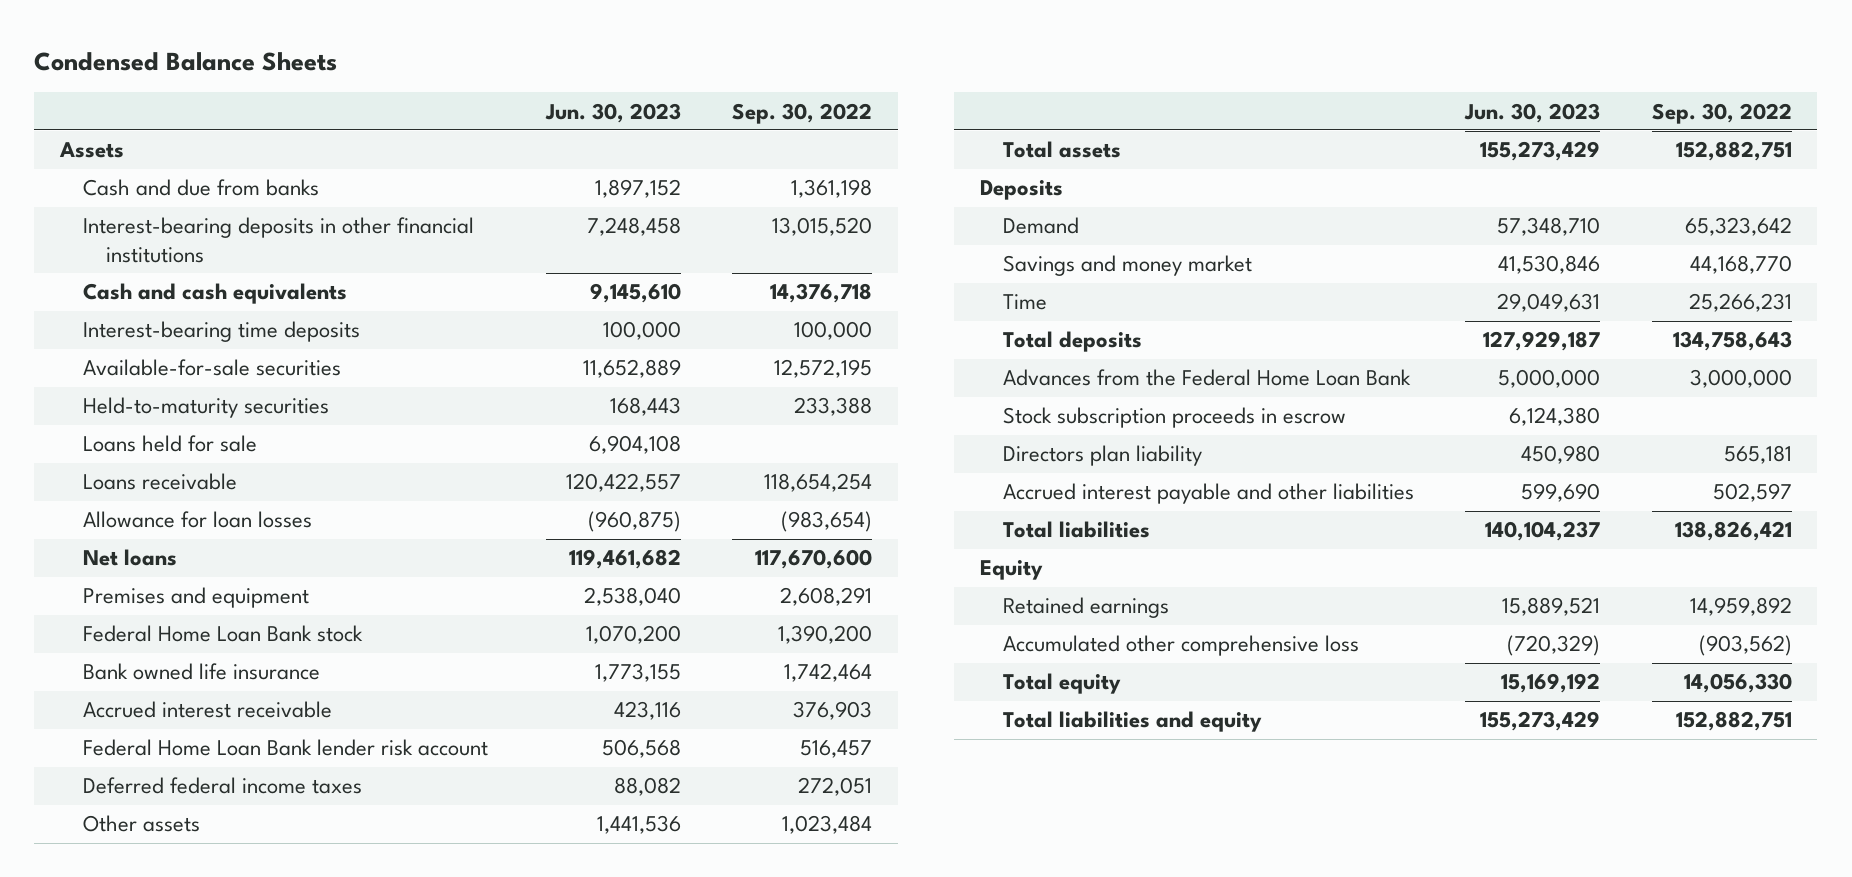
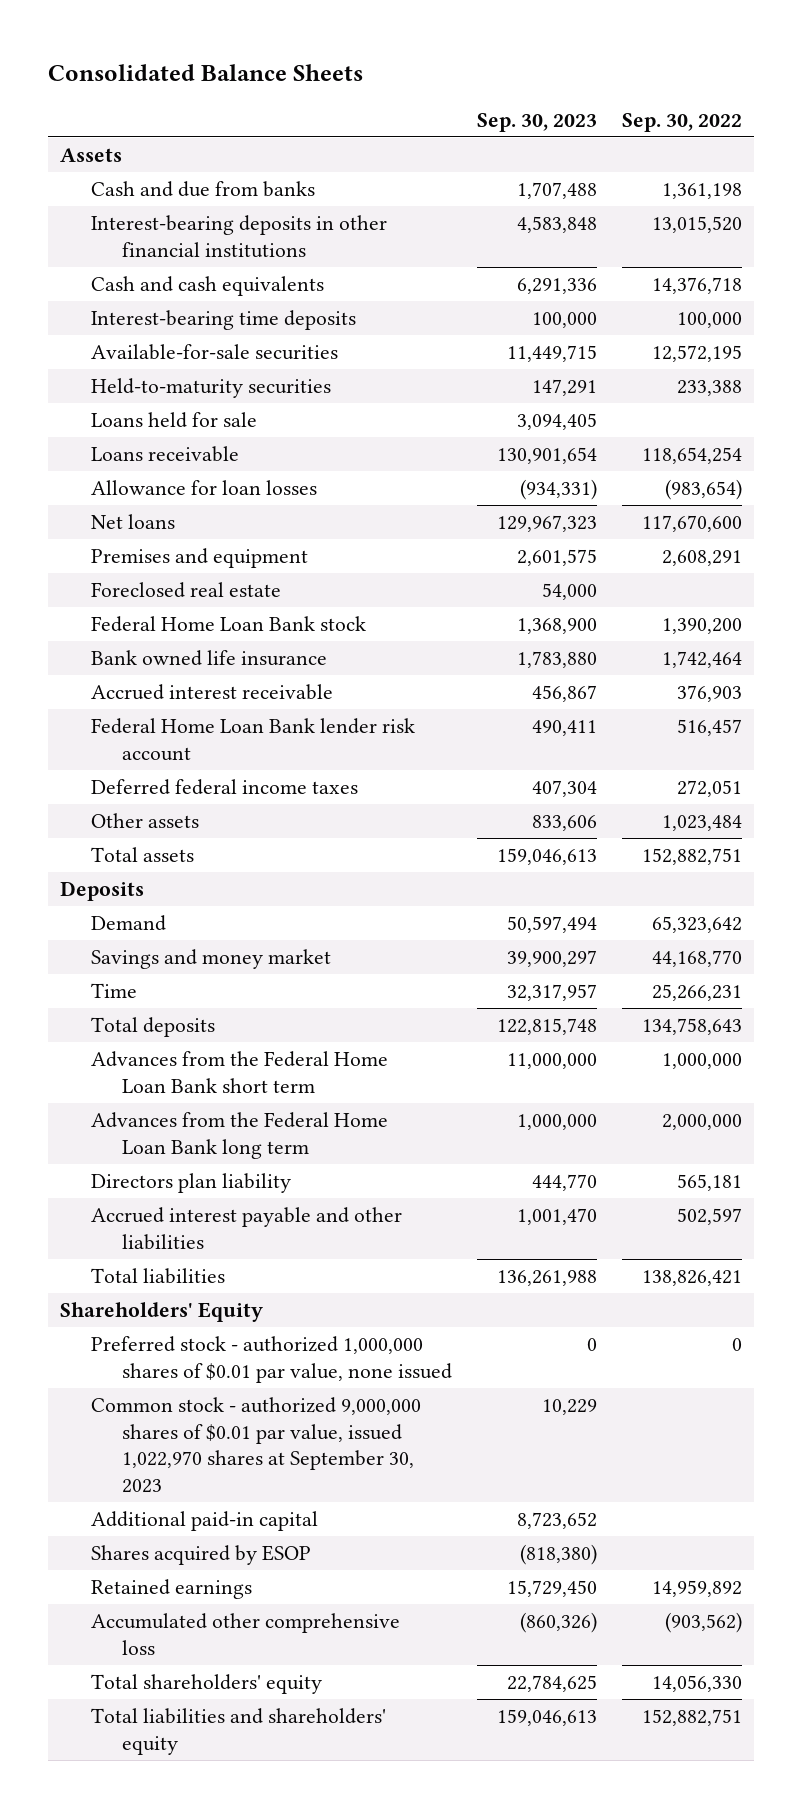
- Condensed Balance Sheets
+ Consolidated Balance Sheets
- | Jun. 30, 2023 | Sep. 30, 2022
+ | Sep. 30, 2023 | Sep. 30, 2022
+ Foreclosed real estate | 54,000 |
- Advances from the Federal Home Loan Bank | 5,000,000 | 3,000,000
- Stock subscription proceeds in escrow | 6,124,380 |
+ Advances from the Federal Home Loan Bank short term | 11,000,000 | 1,000,000
+ Advances from the Federal Home Loan Bank long term | 1,000,000 | 2,000,000
- Equity
+ Shareholders' Equity
+ Preferred stock - authorized 1,000,000 shares of $0.01 par value, none issued | 0 | 0
+ Common stock - authorized 9,000,000 shares of $0.01 par value, issued 1,022,970 shares at September 30, 2023 | 10,229 |
+ Additional paid-in capital | 8,723,652 |
+ Shares acquired by ESOP | (818,380) |
- Total equity | 15,169,192 | 14,056,330
- Total liabilities and equity | 155,273,429 | 152,882,751
+ Total shareholders' equity | 22,784,625 | 14,056,330
+ Total liabilities and shareholders' equity | 159,046,613 | 152,882,751

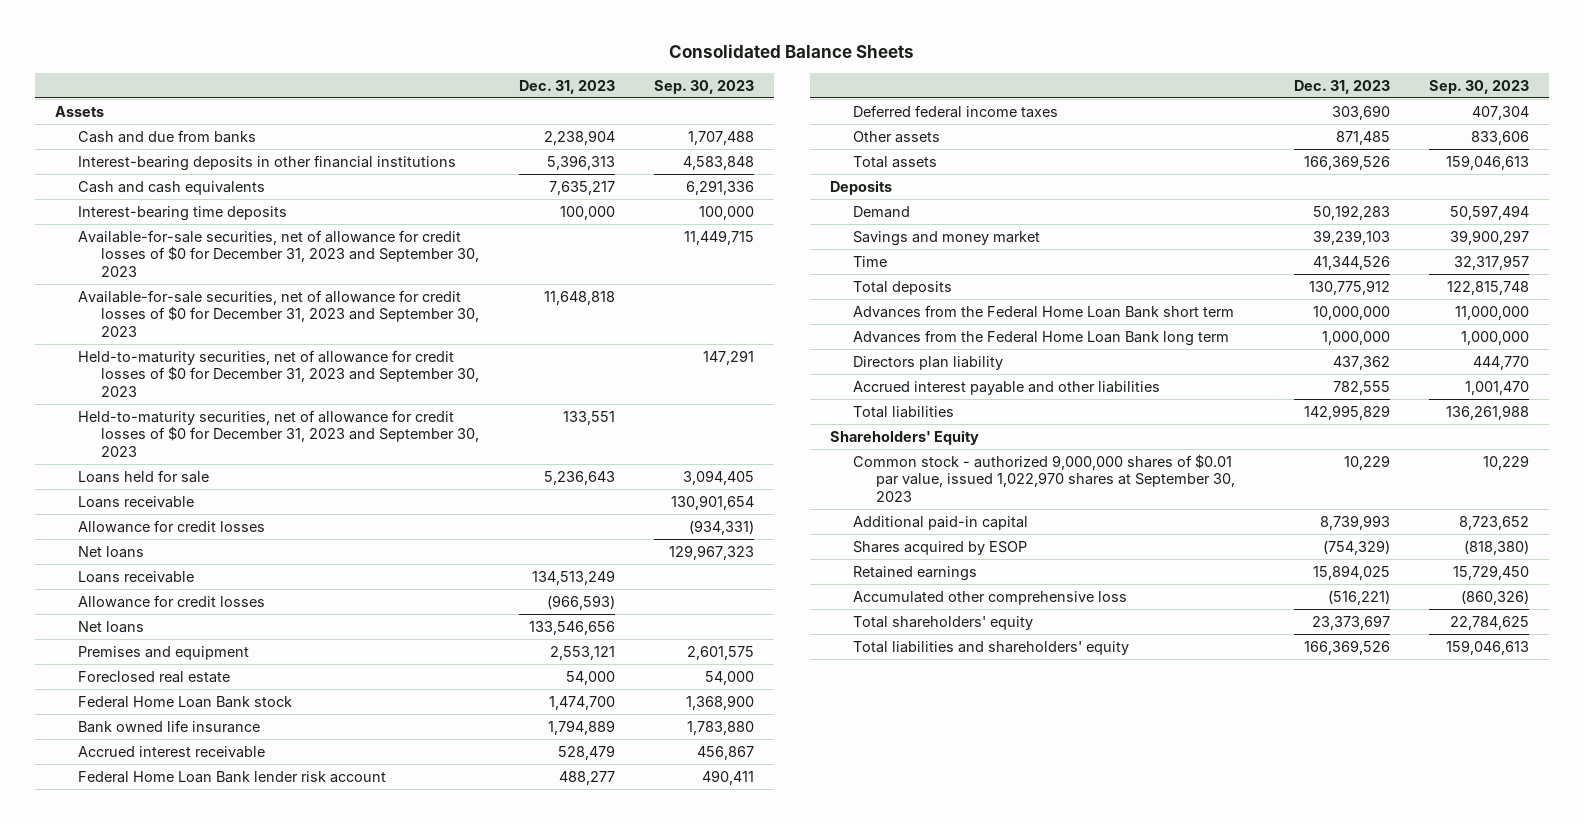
- | Sep. 30, 2023 | Sep. 30, 2022
+ | Dec. 31, 2023 | Sep. 30, 2023
- Available-for-sale securities | 11,449,715 | 12,572,195
- Held-to-maturity securities | 147,291 | 233,388
+ Available-for-sale securities, net of allowance for credit losses of $0 for December 31, 2023 and September 30, 2023 | | 11,449,715
+ Available-for-sale securities, net of allowance for credit losses of $0 for December 31, 2023 and September 30, 2023 | 11,648,818 |
+ Held-to-maturity securities, net of allowance for credit losses of $0 for December 31, 2023 and September 30, 2023 | | 147,291
+ Held-to-maturity securities, net of allowance for credit losses of $0 for December 31, 2023 and September 30, 2023 | 133,551 |
- Allowance for loan losses | (934,331) | (983,654)
+ Allowance for credit losses | | (934,331)
+ Loans receivable | 134,513,249 |
+ Allowance for credit losses | (966,593) |
+ Net loans | 133,546,656 |
- Preferred stock - authorized 1,000,000 shares of $0.01 par value, none issued | 0 | 0

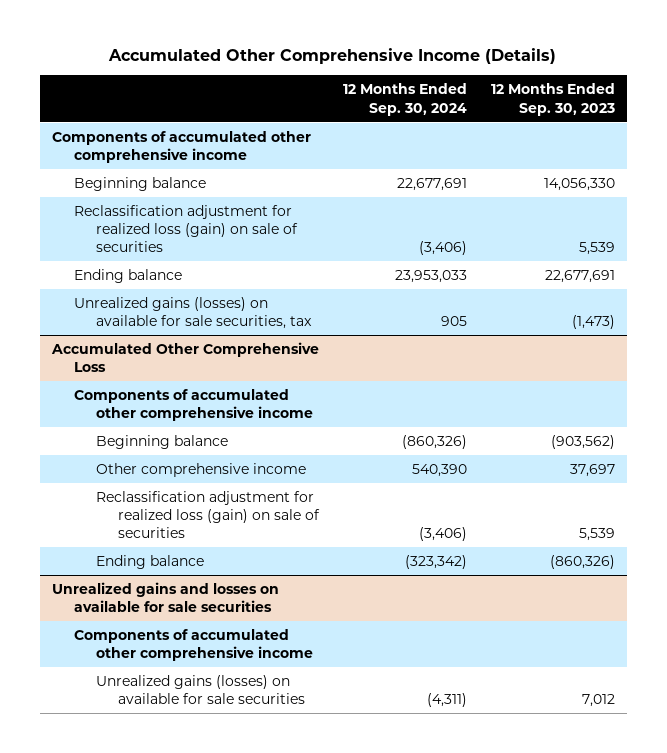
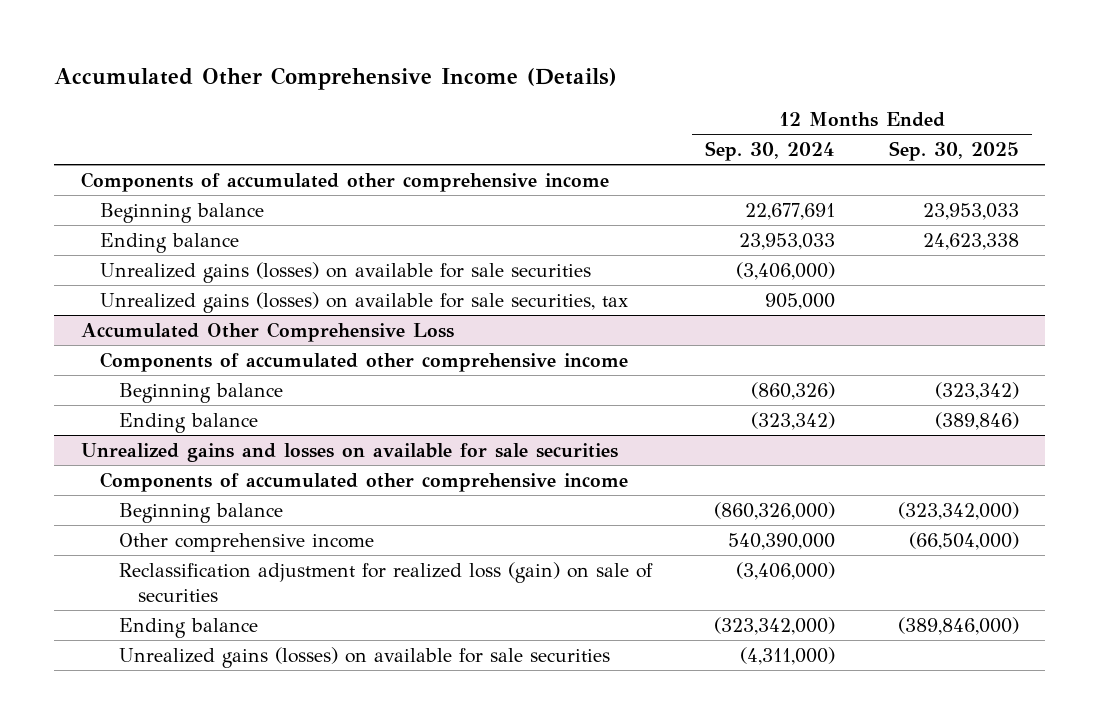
- | 12 Months Ended Sep. 30, 2024 | 12 Months Ended Sep. 30, 2023
+ | 12 Months Ended Sep. 30, 2024 | 12 Months Ended Sep. 30, 2025
- Reclassification adjustment for realized loss (gain) on sale of securities | (3,406) | 5,539
- Unrealized gains (losses) on available for sale securities, tax | 905 | (1,473)
+ Unrealized gains (losses) on available for sale securities | (3,406,000) |
+ Unrealized gains (losses) on available for sale securities, tax | 905,000 |
@ Accumulated Other Comprehensive Loss
- Other comprehensive income | 540,390 | 37,697
- Reclassification adjustment for realized loss (gain) on sale of securities | (3,406) | 5,539
@ Unrealized gains and losses on available for sale securities
- Unrealized gains (losses) on available for sale securities | (4,311) | 7,012
+ Beginning balance | (860,326,000) | (323,342,000)
+ Other comprehensive income | 540,390,000 | (66,504,000)
+ Reclassification adjustment for realized loss (gain) on sale of securities | (3,406,000) |
+ Ending balance | (323,342,000) | (389,846,000)
+ Unrealized gains (losses) on available for sale securities | (4,311,000) |

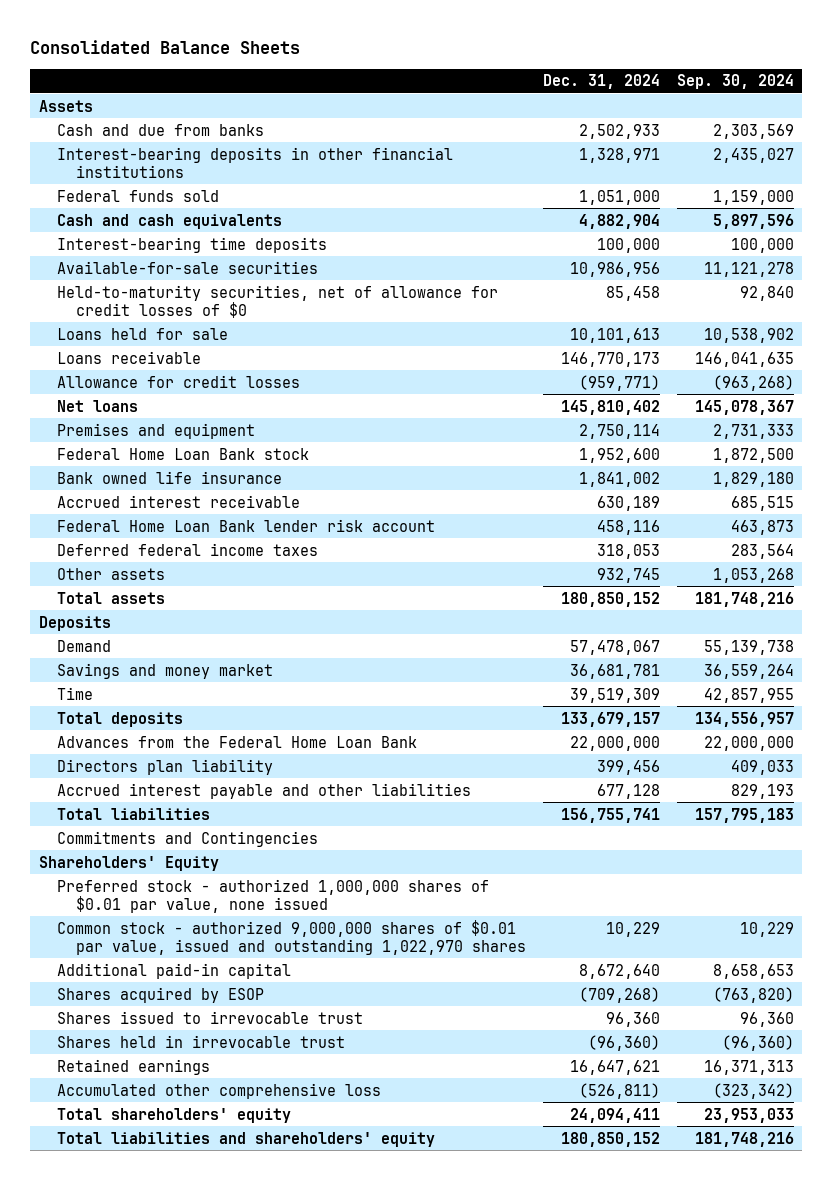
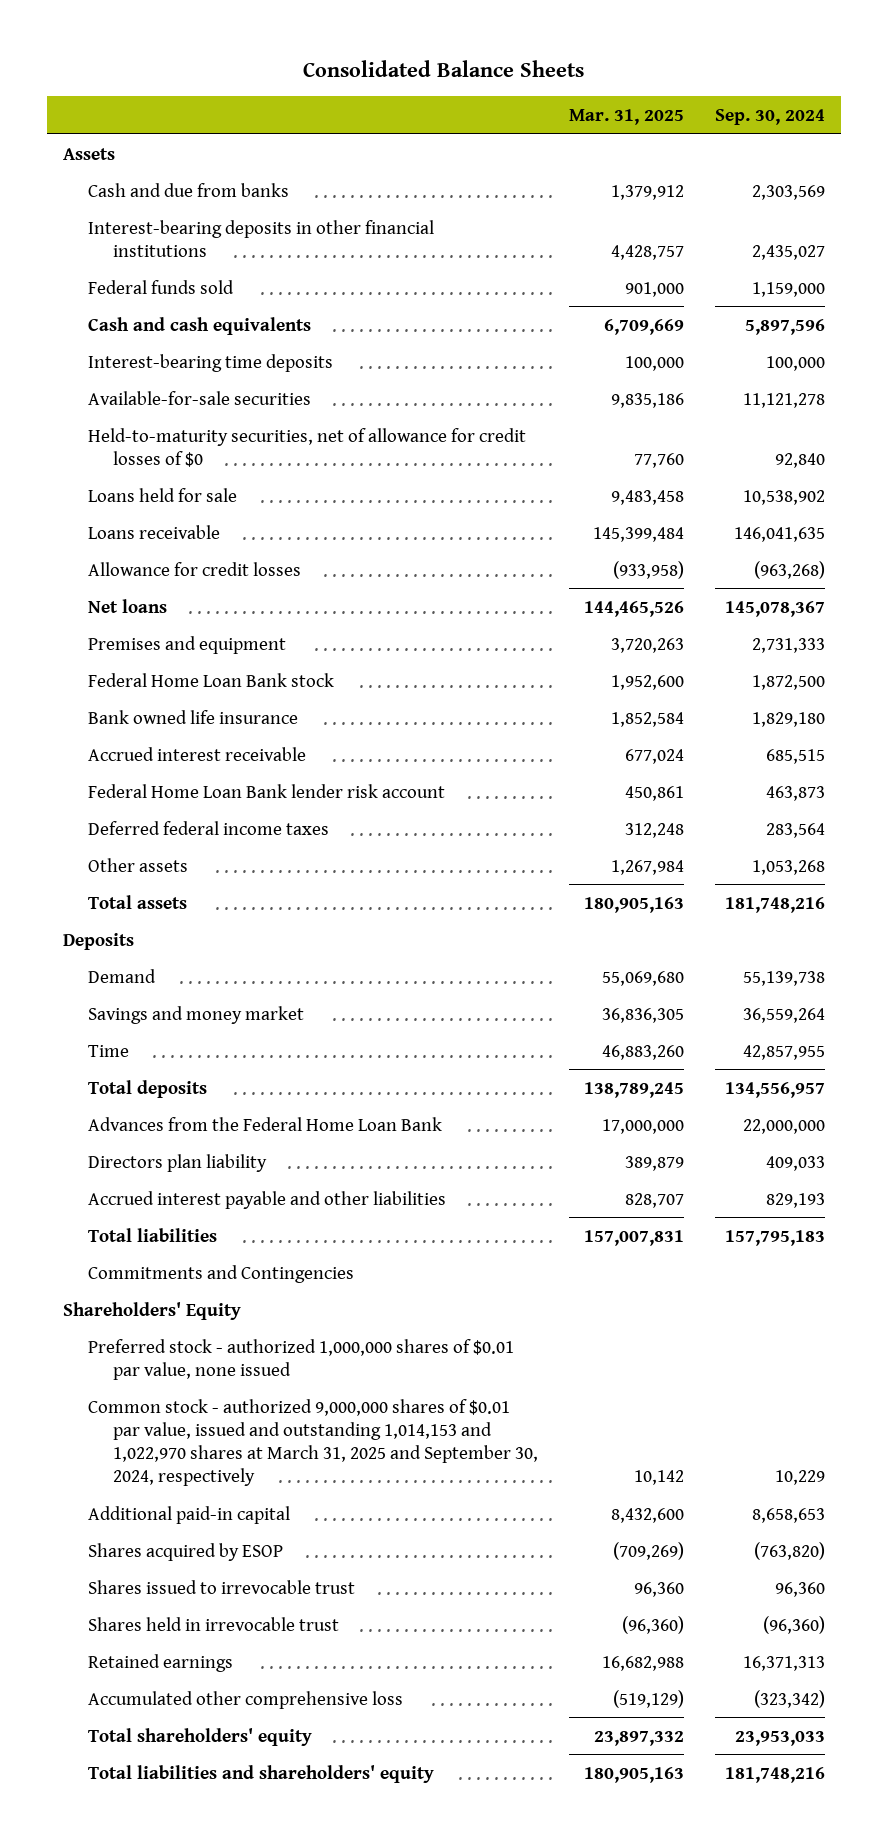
- | Dec. 31, 2024 | Sep. 30, 2024
+ | Mar. 31, 2025 | Sep. 30, 2024
- Common stock - authorized 9,000,000 shares of $0.01 par value, issued and outstanding 1,022,970 shares | 10,229 | 10,229
+ Common stock - authorized 9,000,000 shares of $0.01 par value, issued and outstanding 1,014,153 and 1,022,970 shares at March 31, 2025 and September 30, 2024, respectively | 10,142 | 10,229

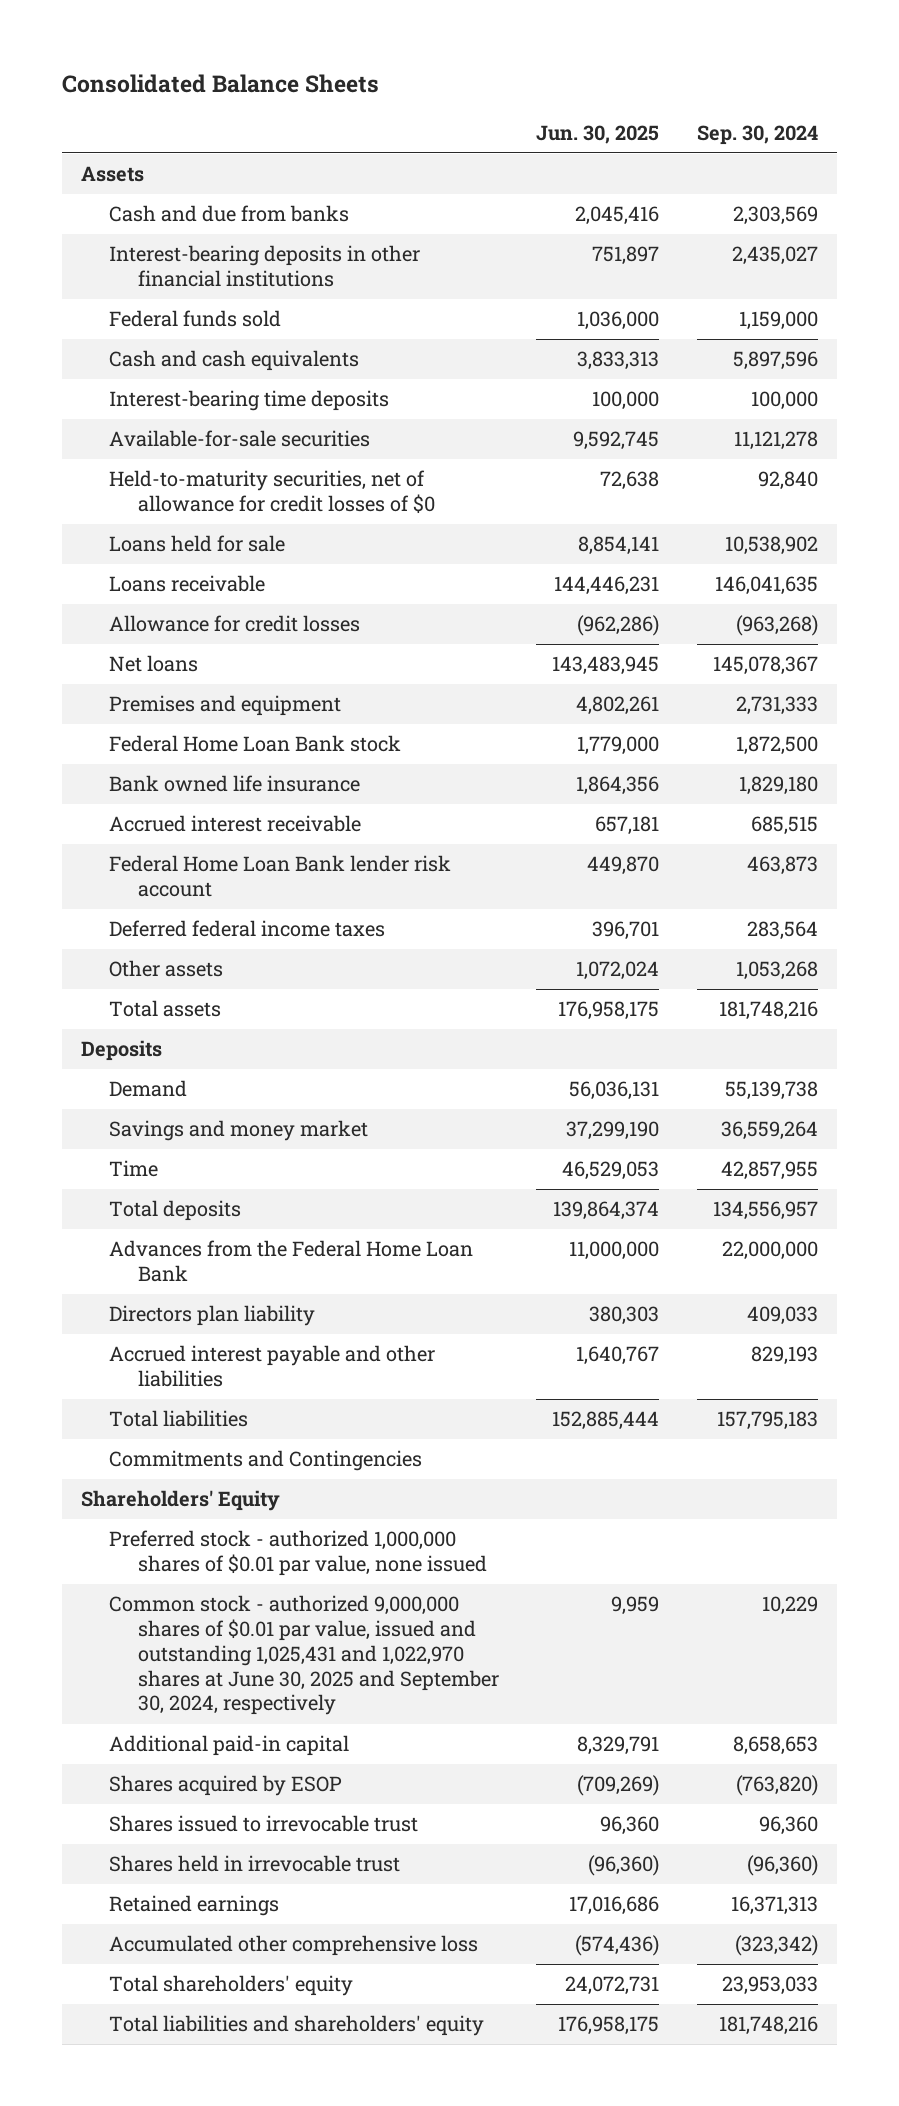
- | Mar. 31, 2025 | Sep. 30, 2024
+ | Jun. 30, 2025 | Sep. 30, 2024
- Common stock - authorized 9,000,000 shares of $0.01 par value, issued and outstanding 1,014,153 and 1,022,970 shares at March 31, 2025 and September 30, 2024, respectively | 10,142 | 10,229
+ Common stock - authorized 9,000,000 shares of $0.01 par value, issued and outstanding 1,025,431 and 1,022,970 shares at June 30, 2025 and September 30, 2024, respectively | 9,959 | 10,229

